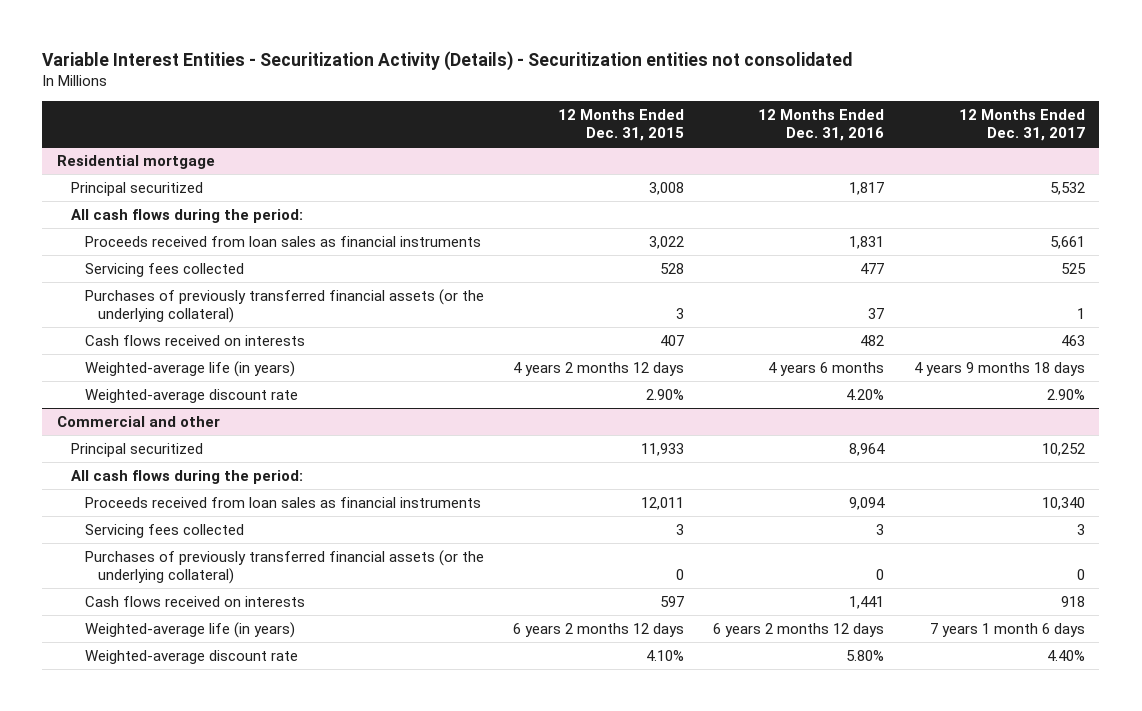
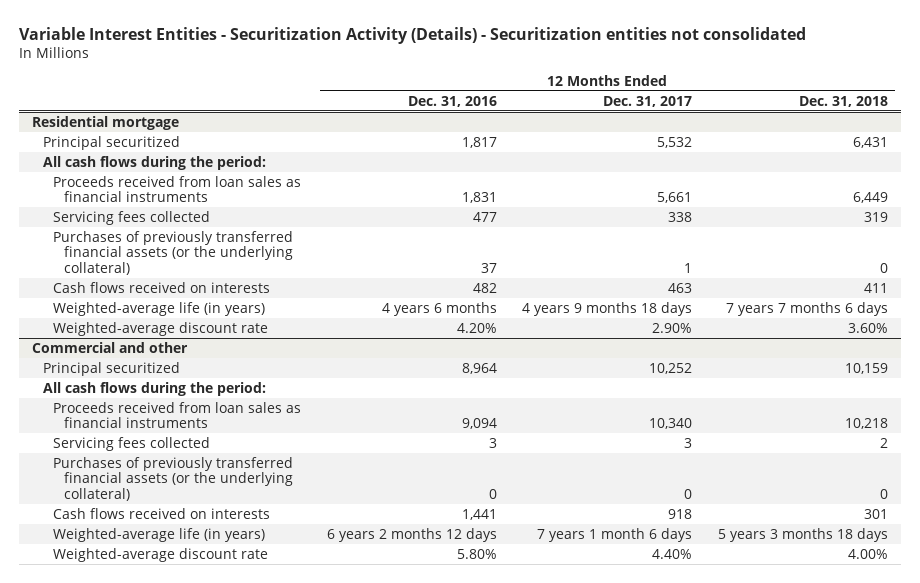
- | 12 Months Ended Dec. 31, 2015 | 12 Months Ended Dec. 31, 2016 | 12 Months Ended Dec. 31, 2017
+ | 12 Months Ended Dec. 31, 2016 | 12 Months Ended Dec. 31, 2017 | 12 Months Ended Dec. 31, 2018
@ Residential mortgage
- Servicing fees collected | 528 | 477 | 525
+ Servicing fees collected | 477 | 338 | 319

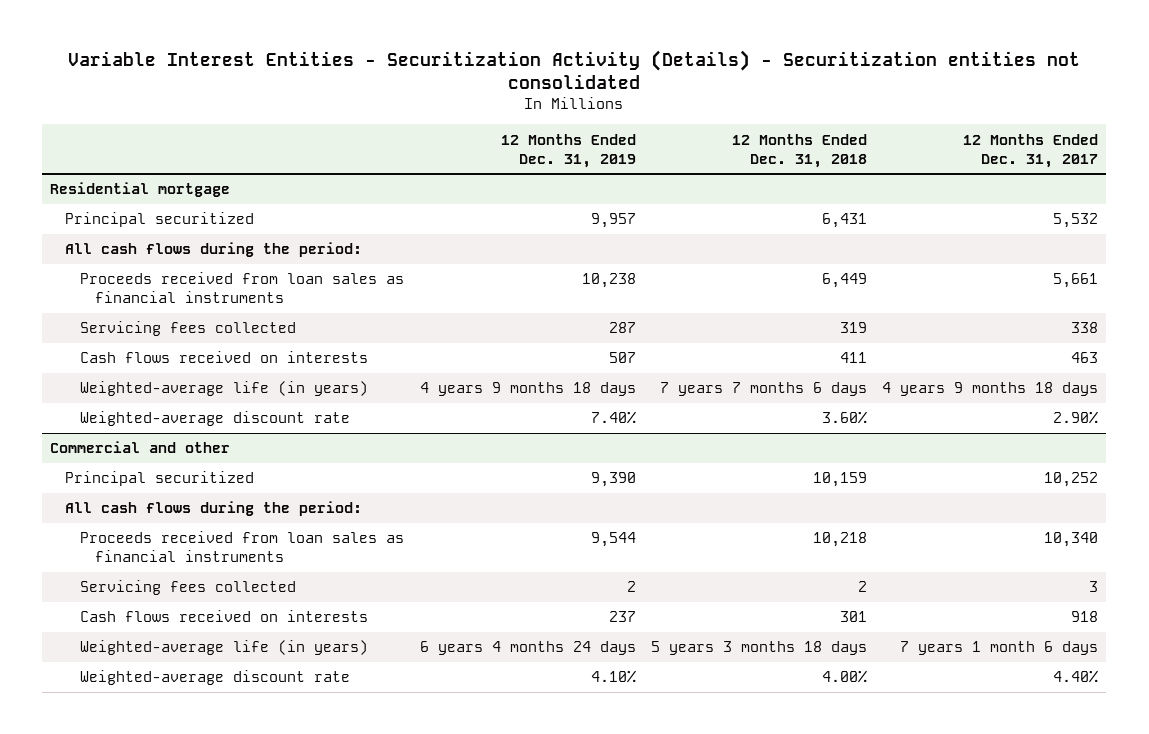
- | 12 Months Ended Dec. 31, 2016 | 12 Months Ended Dec. 31, 2017 | 12 Months Ended Dec. 31, 2018
+ | 12 Months Ended Dec. 31, 2019 | 12 Months Ended Dec. 31, 2018 | 12 Months Ended Dec. 31, 2017
@ Residential mortgage
- Purchases of previously transferred financial assets (or the underlying collateral) | 37 | 1 | 0
@ Commercial and other
- Purchases of previously transferred financial assets (or the underlying collateral) | 0 | 0 | 0

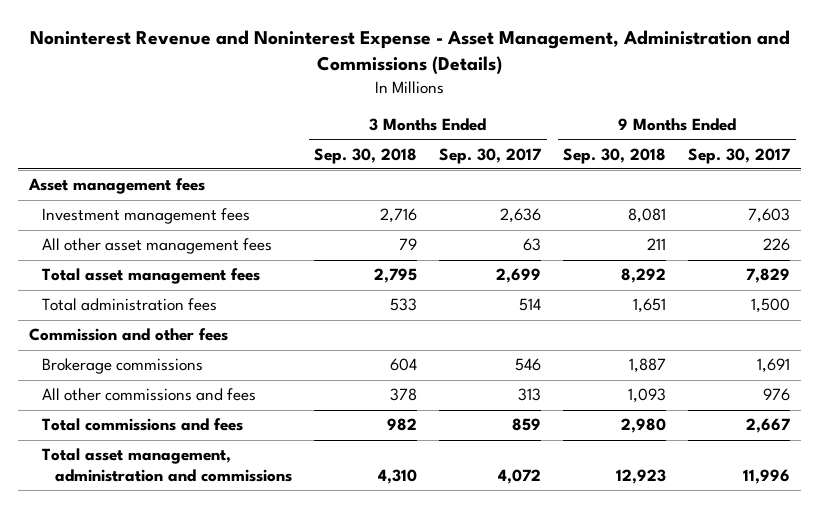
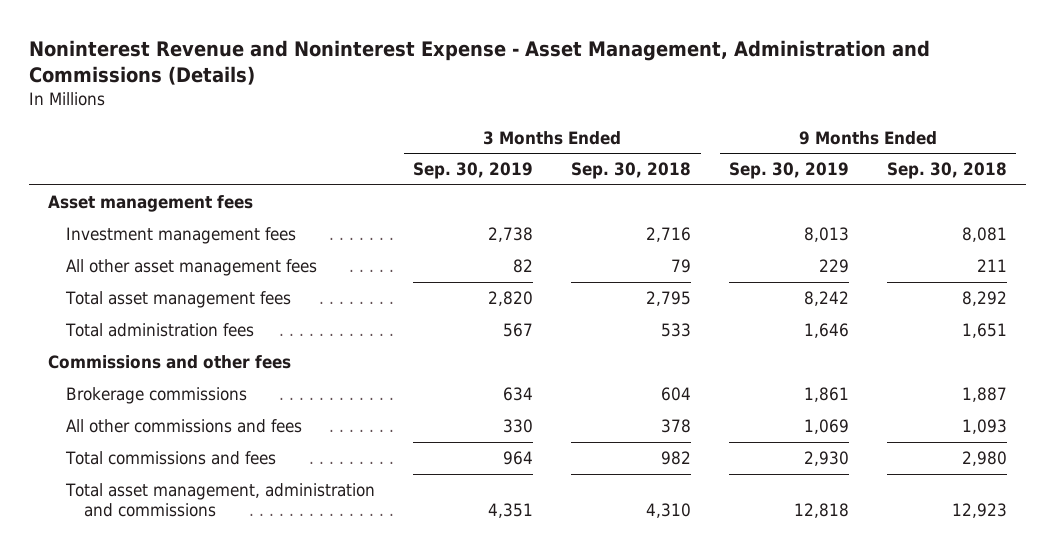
- | 3 Months Ended Sep. 30, 2018 | 3 Months Ended Sep. 30, 2017 | 9 Months Ended Sep. 30, 2018 | 9 Months Ended Sep. 30, 2017
+ | 3 Months Ended Sep. 30, 2019 | 3 Months Ended Sep. 30, 2018 | 9 Months Ended Sep. 30, 2019 | 9 Months Ended Sep. 30, 2018
- Commission and other fees
+ Commissions and other fees

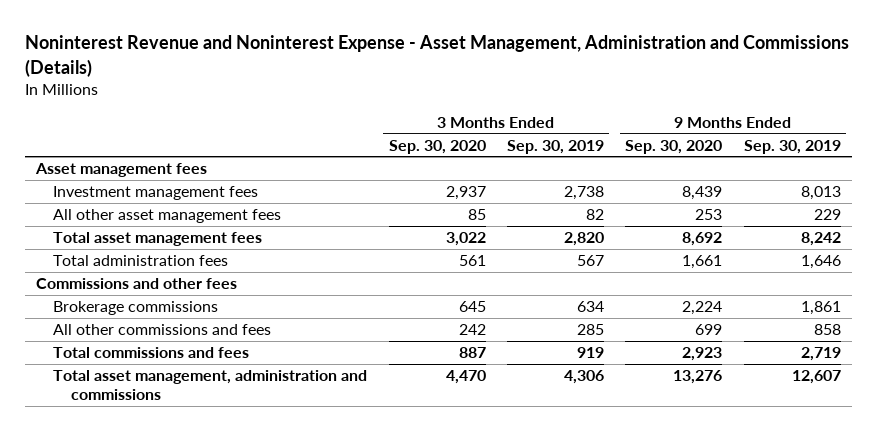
- | 3 Months Ended Sep. 30, 2019 | 3 Months Ended Sep. 30, 2018 | 9 Months Ended Sep. 30, 2019 | 9 Months Ended Sep. 30, 2018
+ | 3 Months Ended Sep. 30, 2020 | 3 Months Ended Sep. 30, 2019 | 9 Months Ended Sep. 30, 2020 | 9 Months Ended Sep. 30, 2019
- All other commissions and fees | 330 | 378 | 1,069 | 1,093
- Total commissions and fees | 964 | 982 | 2,930 | 2,980
- Total asset management, administration and commissions | 4,351 | 4,310 | 12,818 | 12,923
+ All other commissions and fees | 242 | 285 | 699 | 858
+ Total commissions and fees | 887 | 919 | 2,923 | 2,719
+ Total asset management, administration and commissions | 4,470 | 4,306 | 13,276 | 12,607

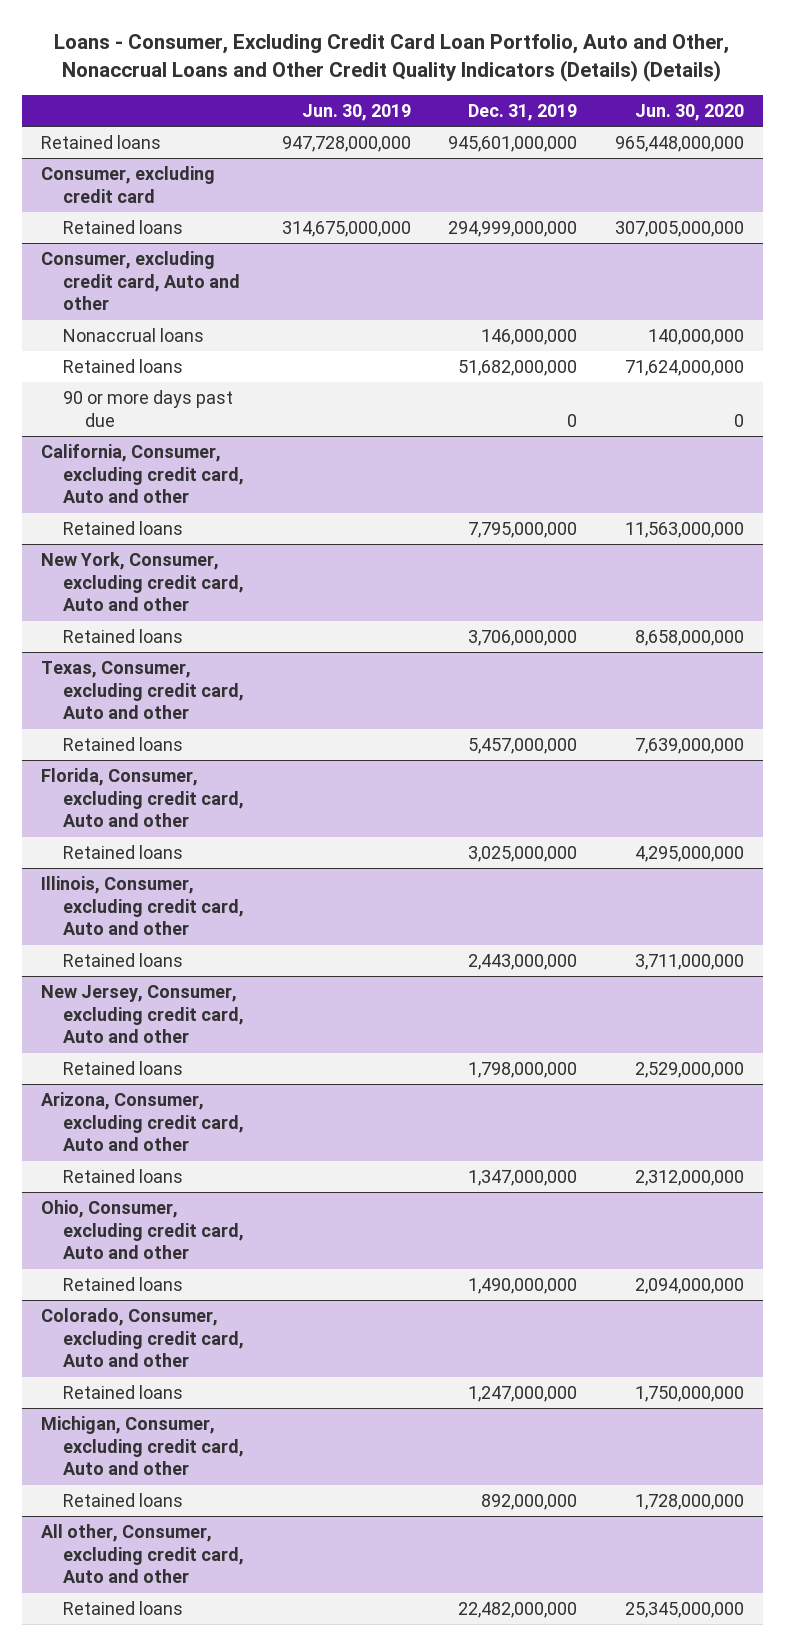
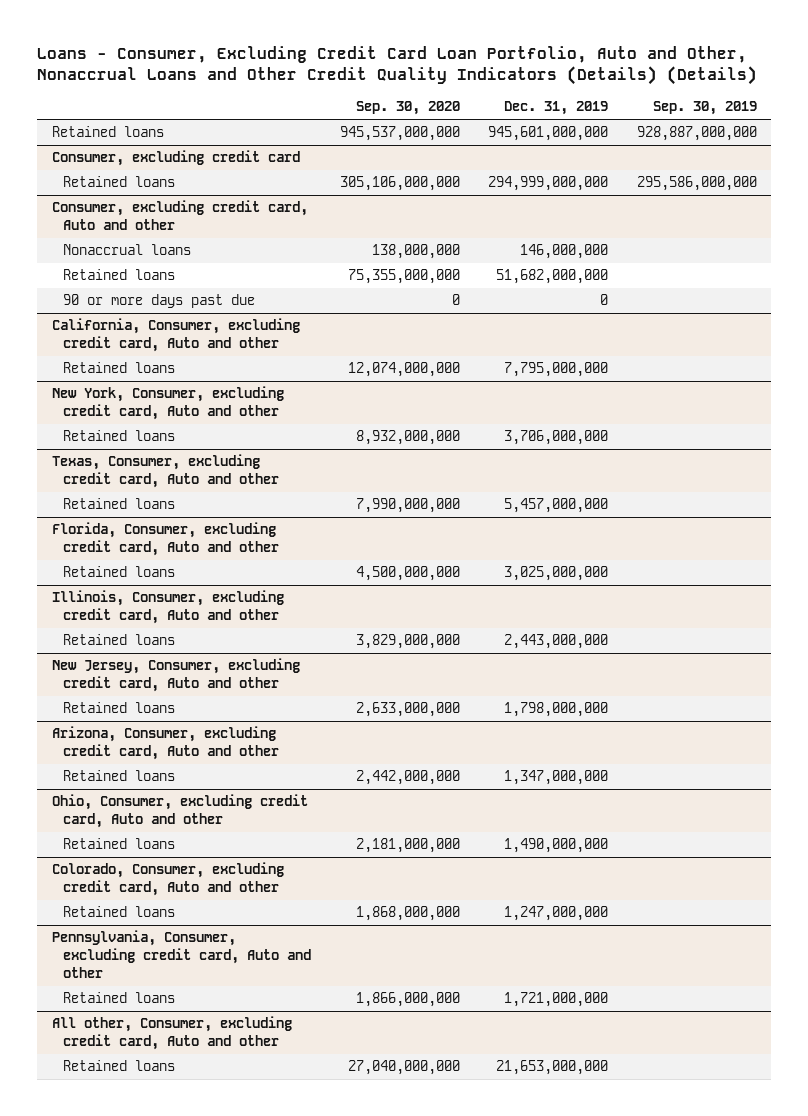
- | Jun. 30, 2019 | Dec. 31, 2019 | Jun. 30, 2020
+ | Sep. 30, 2020 | Dec. 31, 2019 | Sep. 30, 2019
- Michigan, Consumer, excluding credit card, Auto and other
- Retained loans | | 892,000,000 | 1,728,000,000
+ Pennsylvania, Consumer, excluding credit card, Auto and other
+ Retained loans | 1,866,000,000 | 1,721,000,000 |
@ All other, Consumer, excluding credit card, Auto and other
- Retained loans | | 22,482,000,000 | 25,345,000,000
+ Retained loans | 27,040,000,000 | 21,653,000,000 |

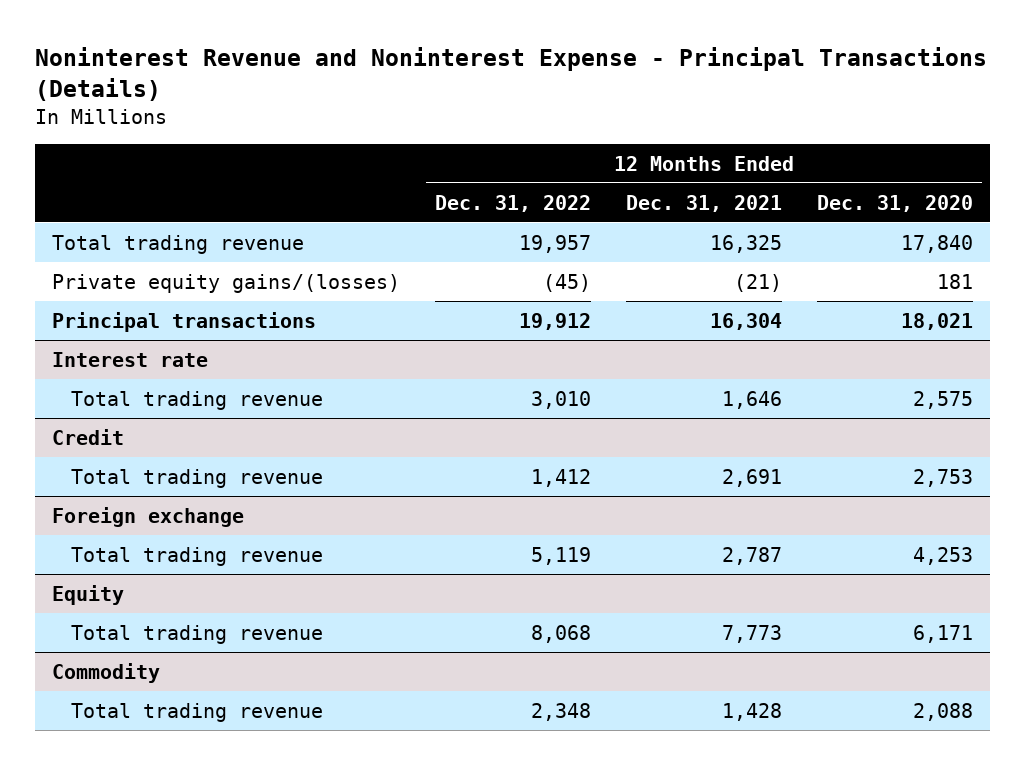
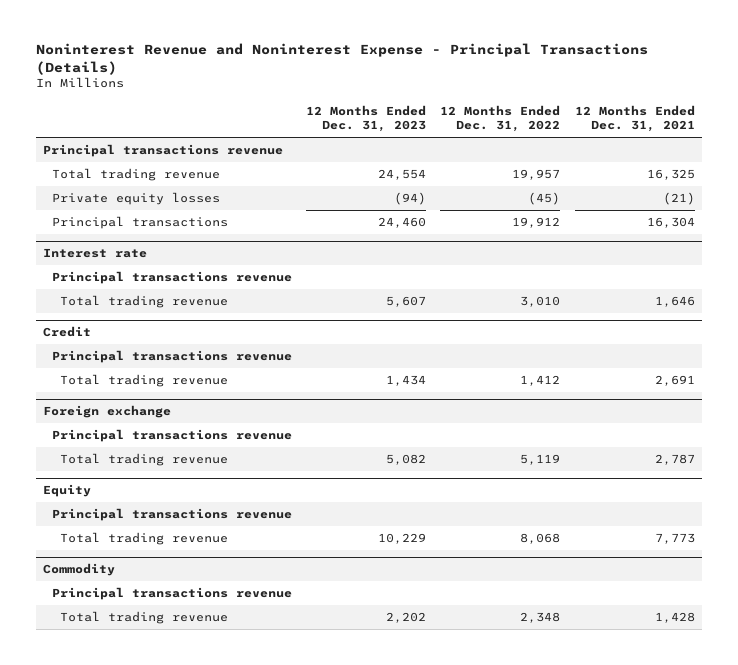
- | 12 Months Ended Dec. 31, 2022 | 12 Months Ended Dec. 31, 2021 | 12 Months Ended Dec. 31, 2020
+ | 12 Months Ended Dec. 31, 2023 | 12 Months Ended Dec. 31, 2022 | 12 Months Ended Dec. 31, 2021
+ Principal transactions revenue
- Private equity gains/(losses) | (45) | (21) | 181
+ Private equity losses | (94) | (45) | (21)
@ Interest rate
+ Principal transactions revenue
@ Credit
+ Principal transactions revenue
@ Foreign exchange
+ Principal transactions revenue
@ Equity
+ Principal transactions revenue
@ Commodity
+ Principal transactions revenue

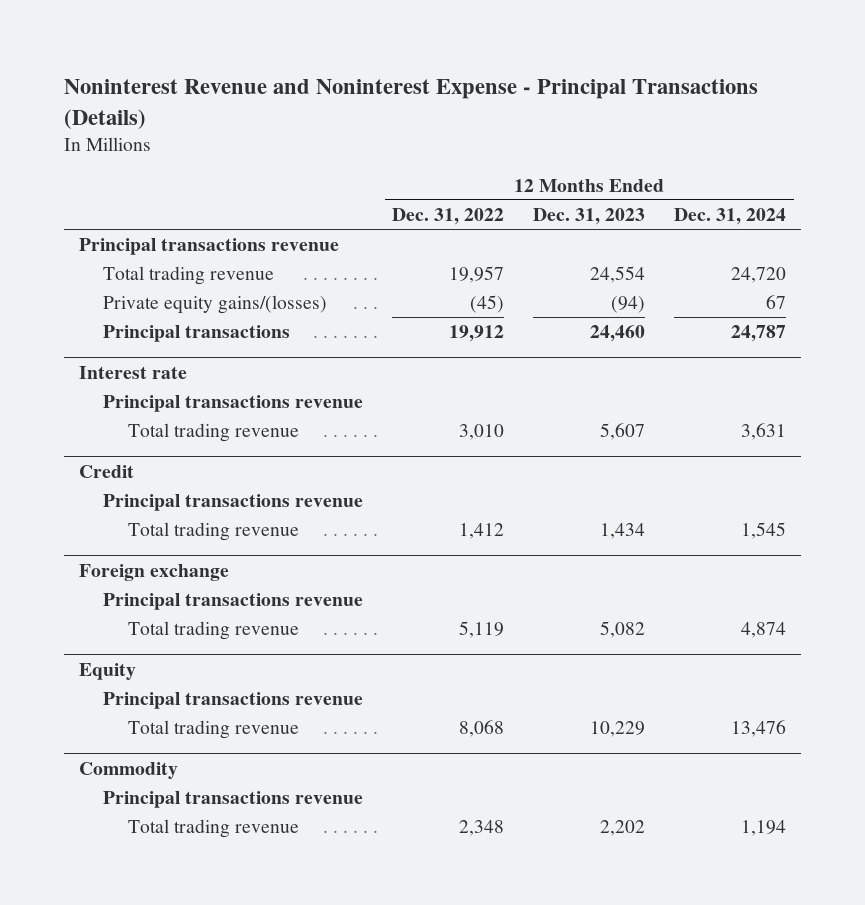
- | 12 Months Ended Dec. 31, 2023 | 12 Months Ended Dec. 31, 2022 | 12 Months Ended Dec. 31, 2021
+ | 12 Months Ended Dec. 31, 2022 | 12 Months Ended Dec. 31, 2023 | 12 Months Ended Dec. 31, 2024
- Private equity losses | (94) | (45) | (21)
+ Private equity gains/(losses) | (45) | (94) | 67

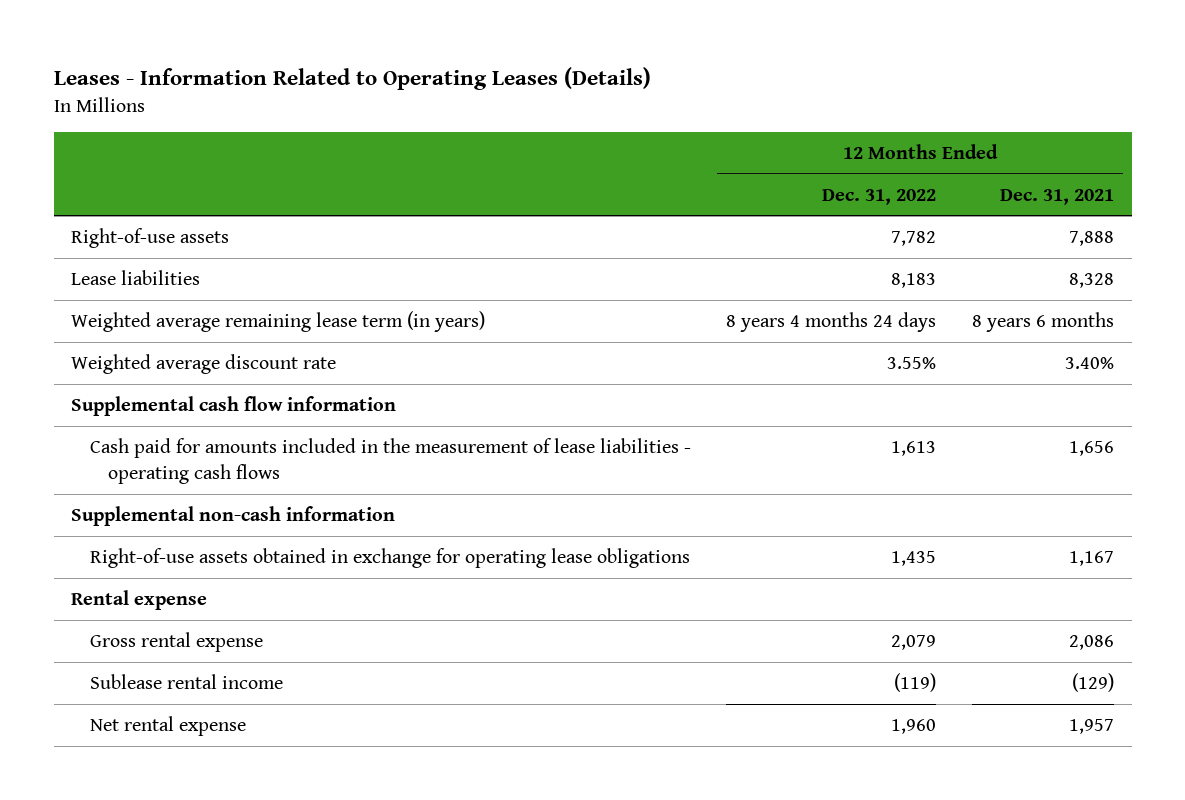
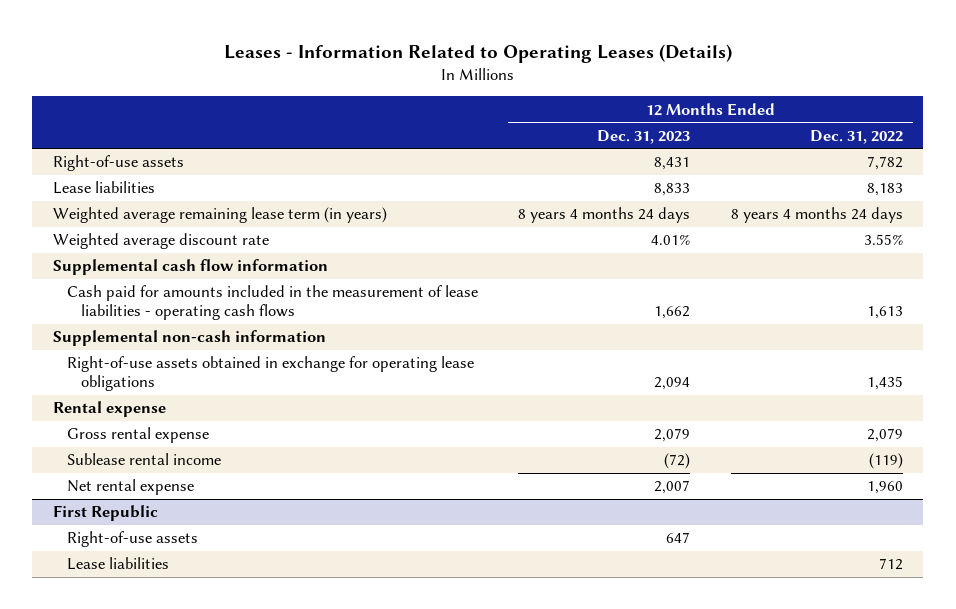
- | 12 Months Ended Dec. 31, 2022 | 12 Months Ended Dec. 31, 2021
+ | 12 Months Ended Dec. 31, 2023 | 12 Months Ended Dec. 31, 2022
+ First Republic
+ Right-of-use assets | 647 |
+ Lease liabilities | | 712

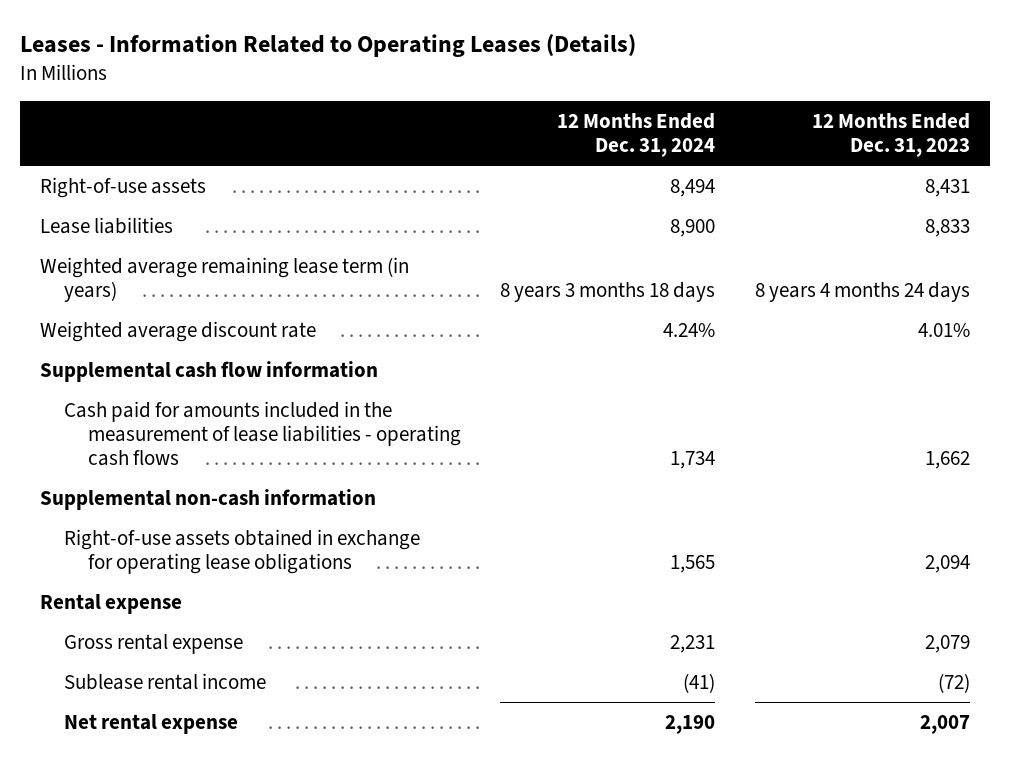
- | 12 Months Ended Dec. 31, 2023 | 12 Months Ended Dec. 31, 2022
+ | 12 Months Ended Dec. 31, 2024 | 12 Months Ended Dec. 31, 2023
- First Republic
- Right-of-use assets | 647 |
- Lease liabilities | | 712

